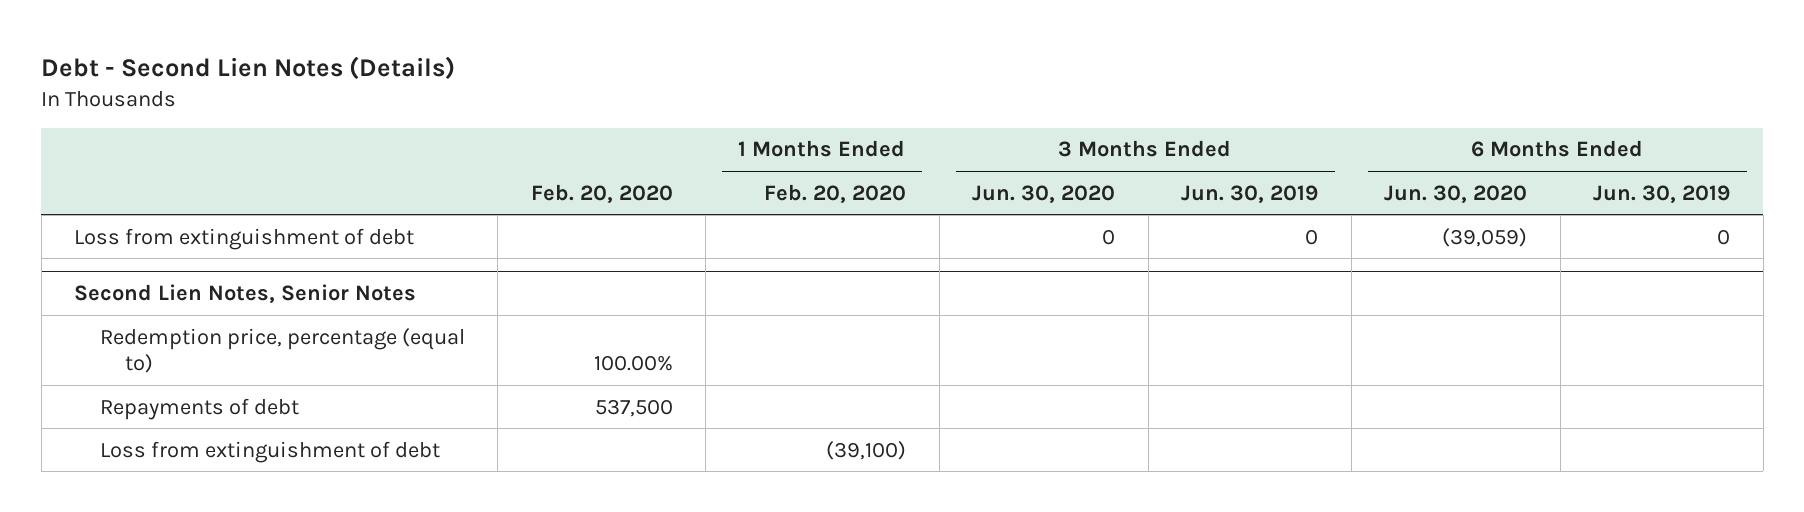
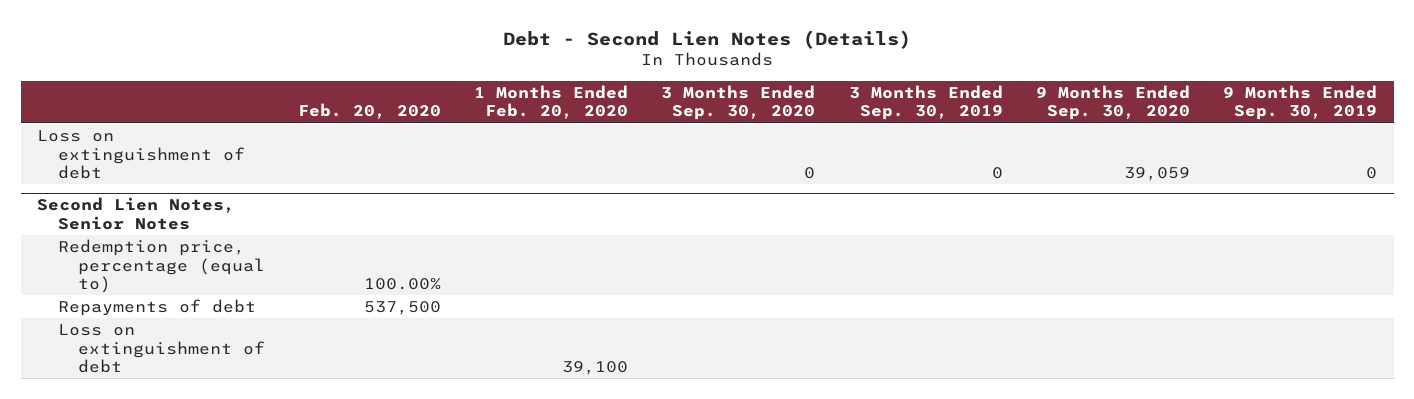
- | Feb. 20, 2020 | 1 Months Ended Feb. 20, 2020 | 3 Months Ended Jun. 30, 2020 | 3 Months Ended Jun. 30, 2019 | 6 Months Ended Jun. 30, 2020 | 6 Months Ended Jun. 30, 2019
+ | Feb. 20, 2020 | 1 Months Ended Feb. 20, 2020 | 3 Months Ended Sep. 30, 2020 | 3 Months Ended Sep. 30, 2019 | 9 Months Ended Sep. 30, 2020 | 9 Months Ended Sep. 30, 2019
- Loss from extinguishment of debt | | | 0 | 0 | (39,059) | 0
+ Loss on extinguishment of debt | | | 0 | 0 | 39,059 | 0
@ Second Lien Notes, Senior Notes
- Loss from extinguishment of debt | | (39,100) | | | |
+ Loss on extinguishment of debt | | 39,100 | | | |

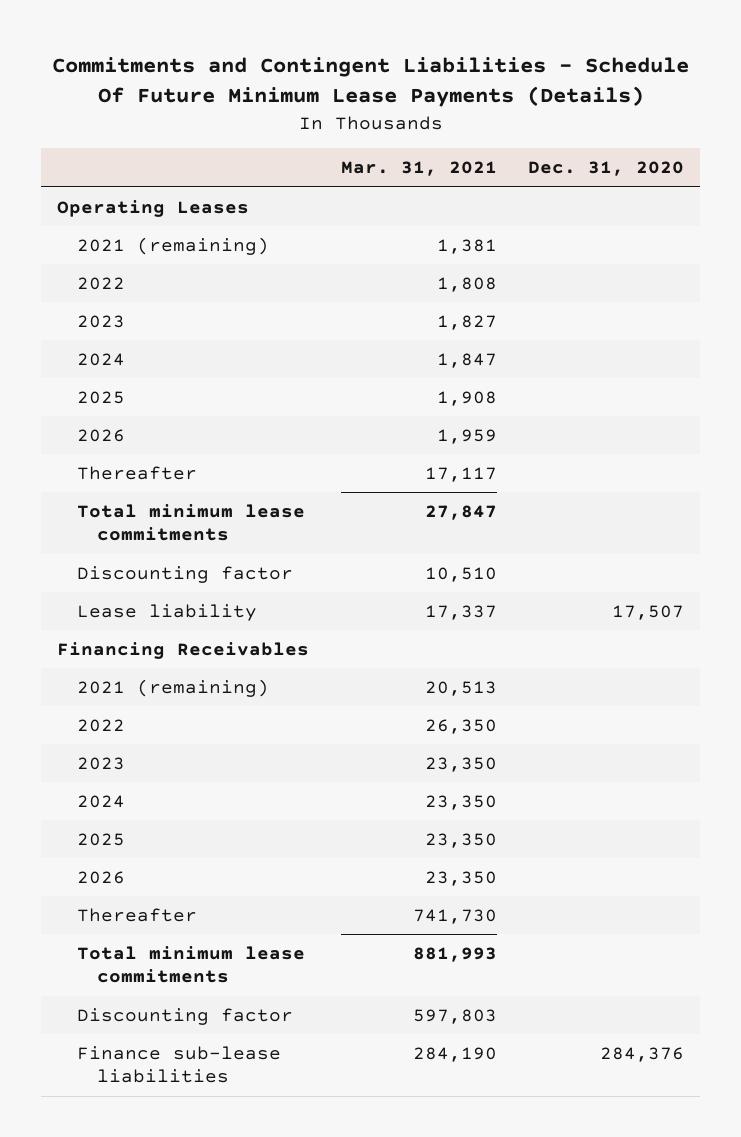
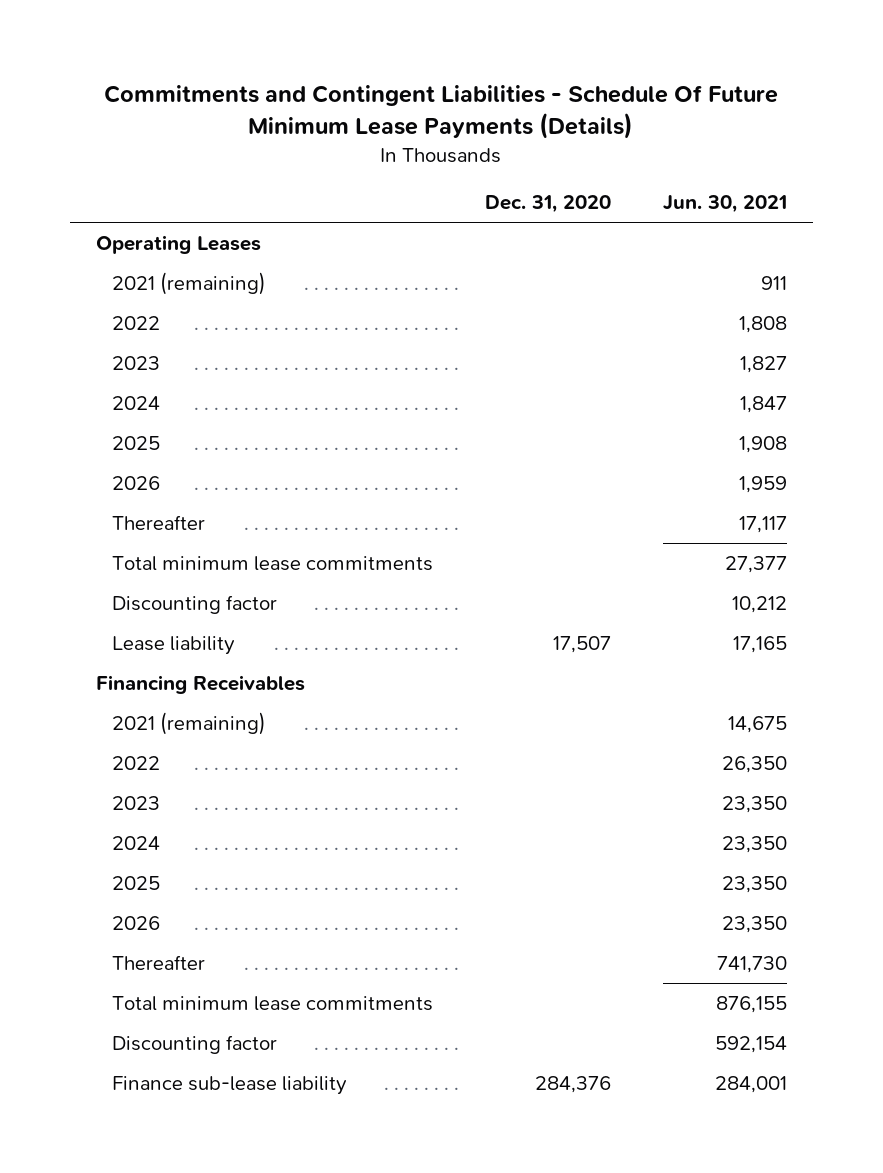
- | Mar. 31, 2021 | Dec. 31, 2020
+ | Dec. 31, 2020 | Jun. 30, 2021
- Finance sub-lease liabilities | 284,190 | 284,376
+ Finance sub-lease liability | 284,376 | 284,001

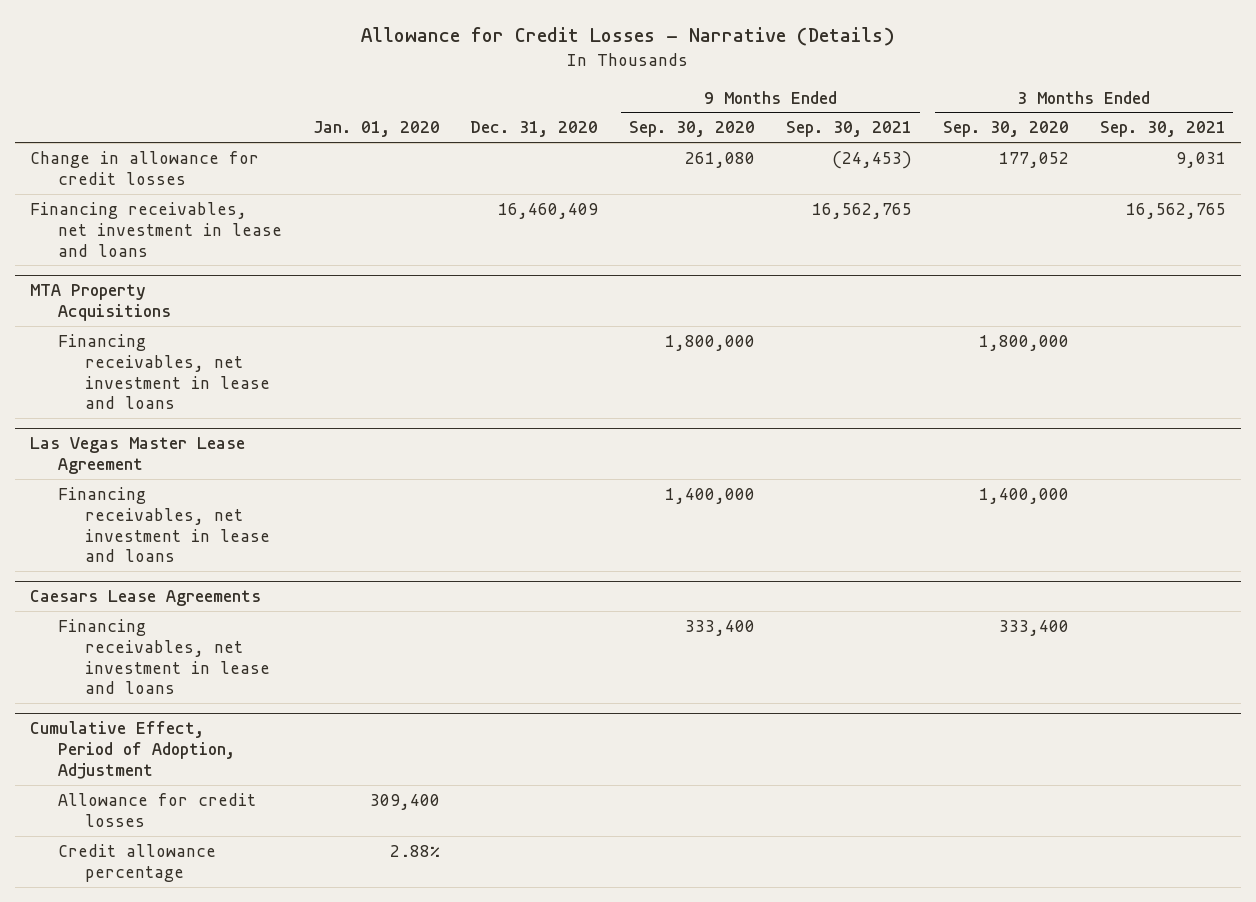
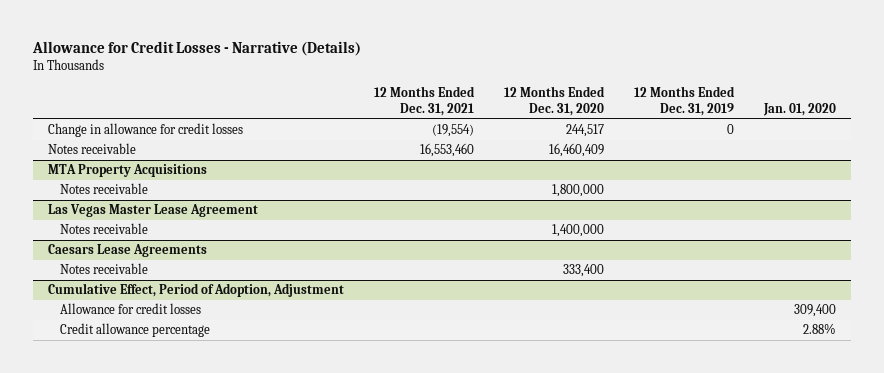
- | Jan. 01, 2020 | Dec. 31, 2020 | 9 Months Ended Sep. 30, 2020 | 9 Months Ended Sep. 30, 2021 | 3 Months Ended Sep. 30, 2020 | 3 Months Ended Sep. 30, 2021
+ | 12 Months Ended Dec. 31, 2021 | 12 Months Ended Dec. 31, 2020 | 12 Months Ended Dec. 31, 2019 | Jan. 01, 2020
- Financing receivables, net investment in lease and loans | | 16,460,409 | | 16,562,765 | | 16,562,765
+ Notes receivable | 16,553,460 | 16,460,409 | |
@ MTA Property Acquisitions
- Financing receivables, net investment in lease and loans | | | 1,800,000 | | 1,800,000 |
+ Notes receivable | | 1,800,000 | |
@ Las Vegas Master Lease Agreement
- Financing receivables, net investment in lease and loans | | | 1,400,000 | | 1,400,000 |
+ Notes receivable | | 1,400,000 | |
@ Caesars Lease Agreements
- Financing receivables, net investment in lease and loans | | | 333,400 | | 333,400 |
+ Notes receivable | | 333,400 | |

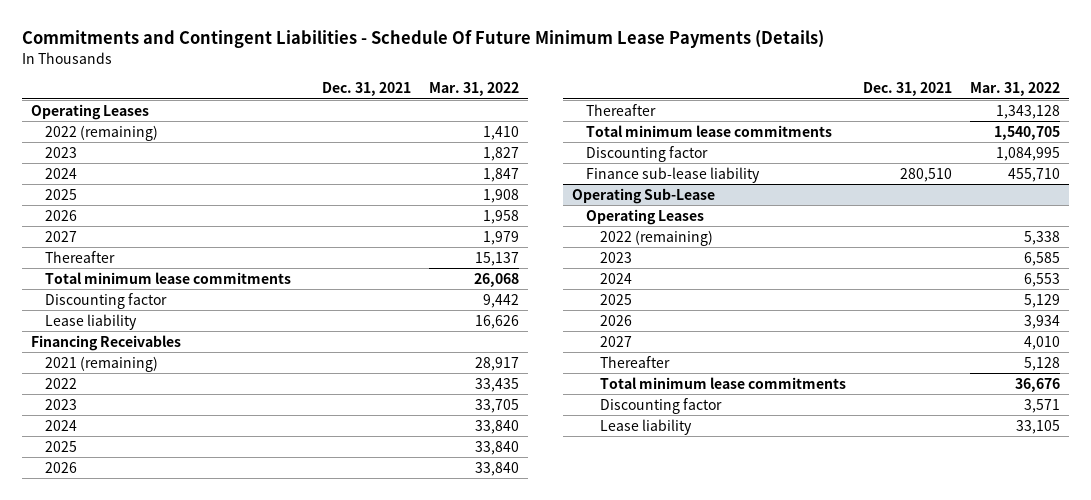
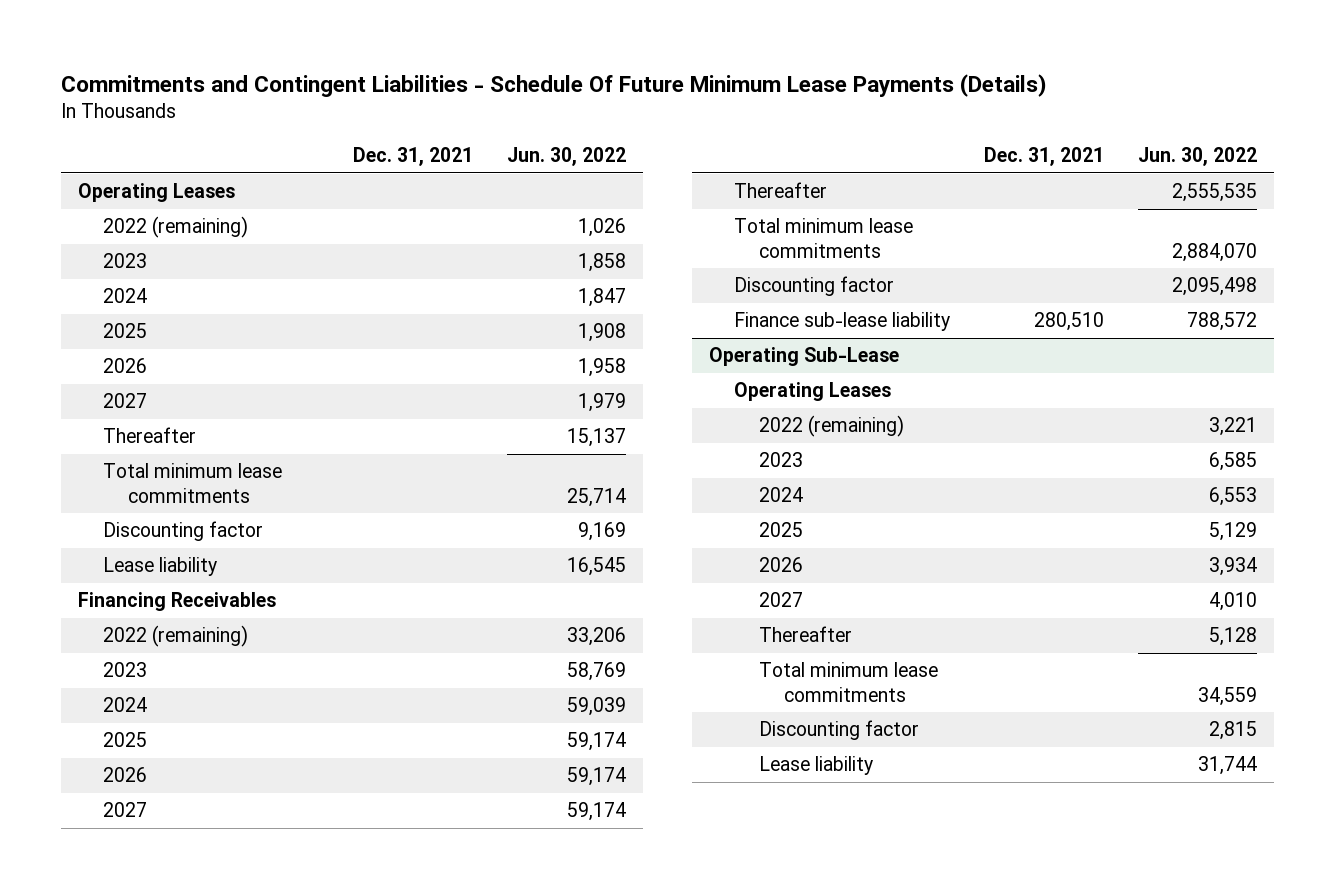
- | Dec. 31, 2021 | Mar. 31, 2022
+ | Dec. 31, 2021 | Jun. 30, 2022
- 2021 (remaining) | | 28,917
- 2022 | | 33,435
+ 2022 (remaining) | | 33,206
+ 2027 | | 59,174

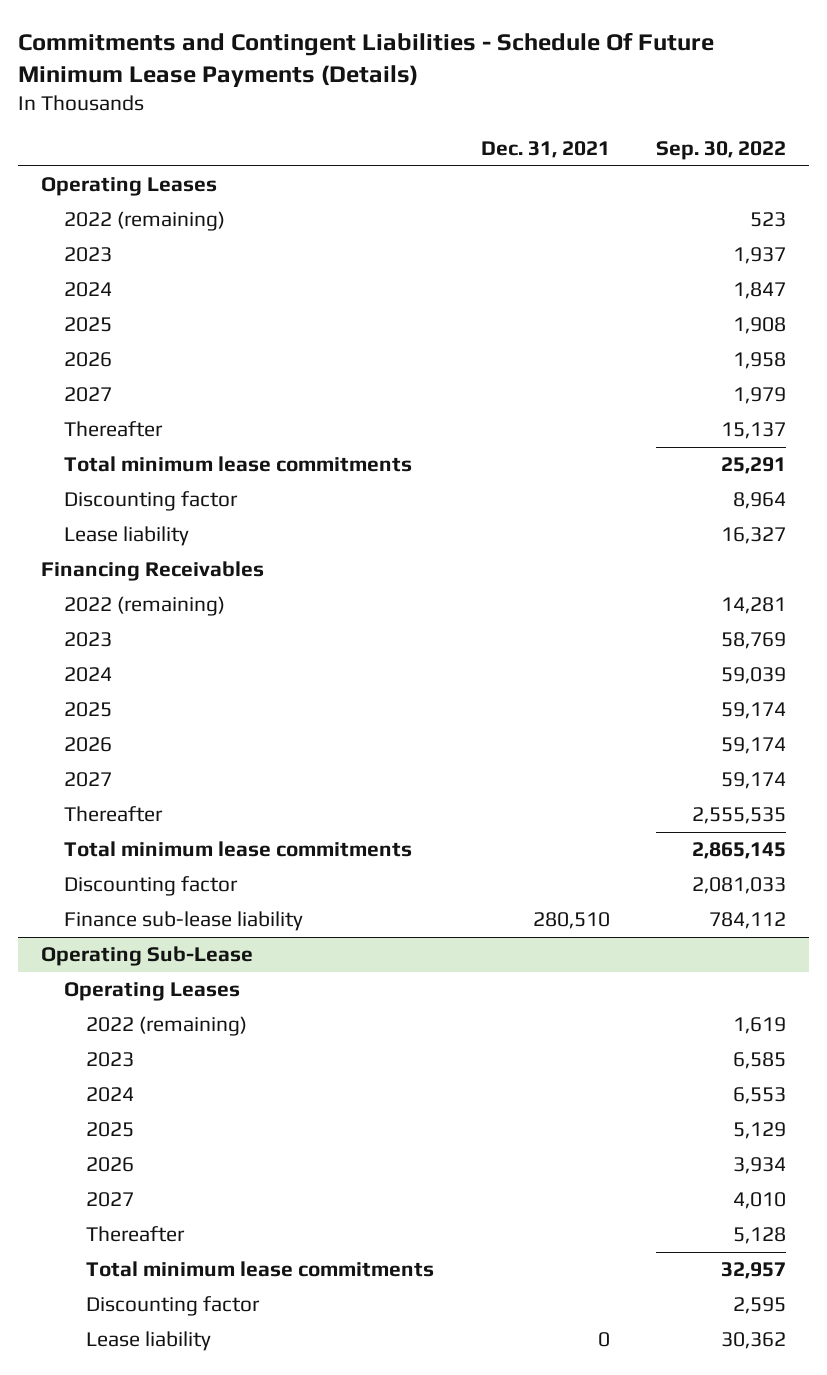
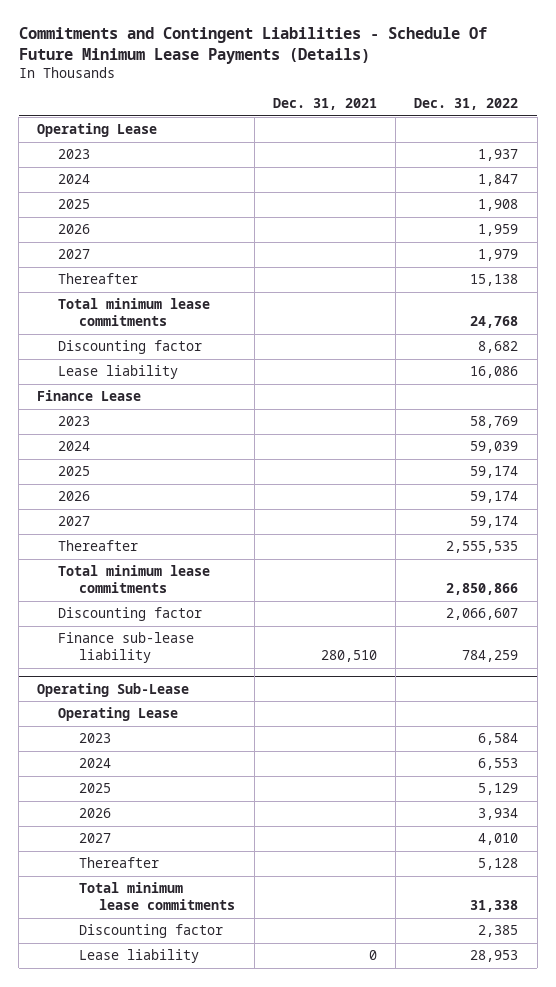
- | Dec. 31, 2021 | Sep. 30, 2022
+ | Dec. 31, 2021 | Dec. 31, 2022
- Operating Leases
- 2022 (remaining) | | 523
+ Operating Lease
- Financing Receivables
- 2022 (remaining) | | 14,281
+ Finance Lease
@ Operating Sub-Lease
- Operating Leases
- 2022 (remaining) | | 1,619
+ Operating Lease

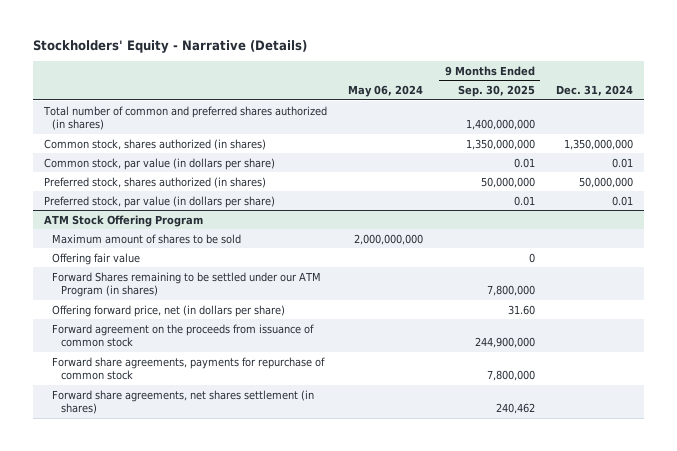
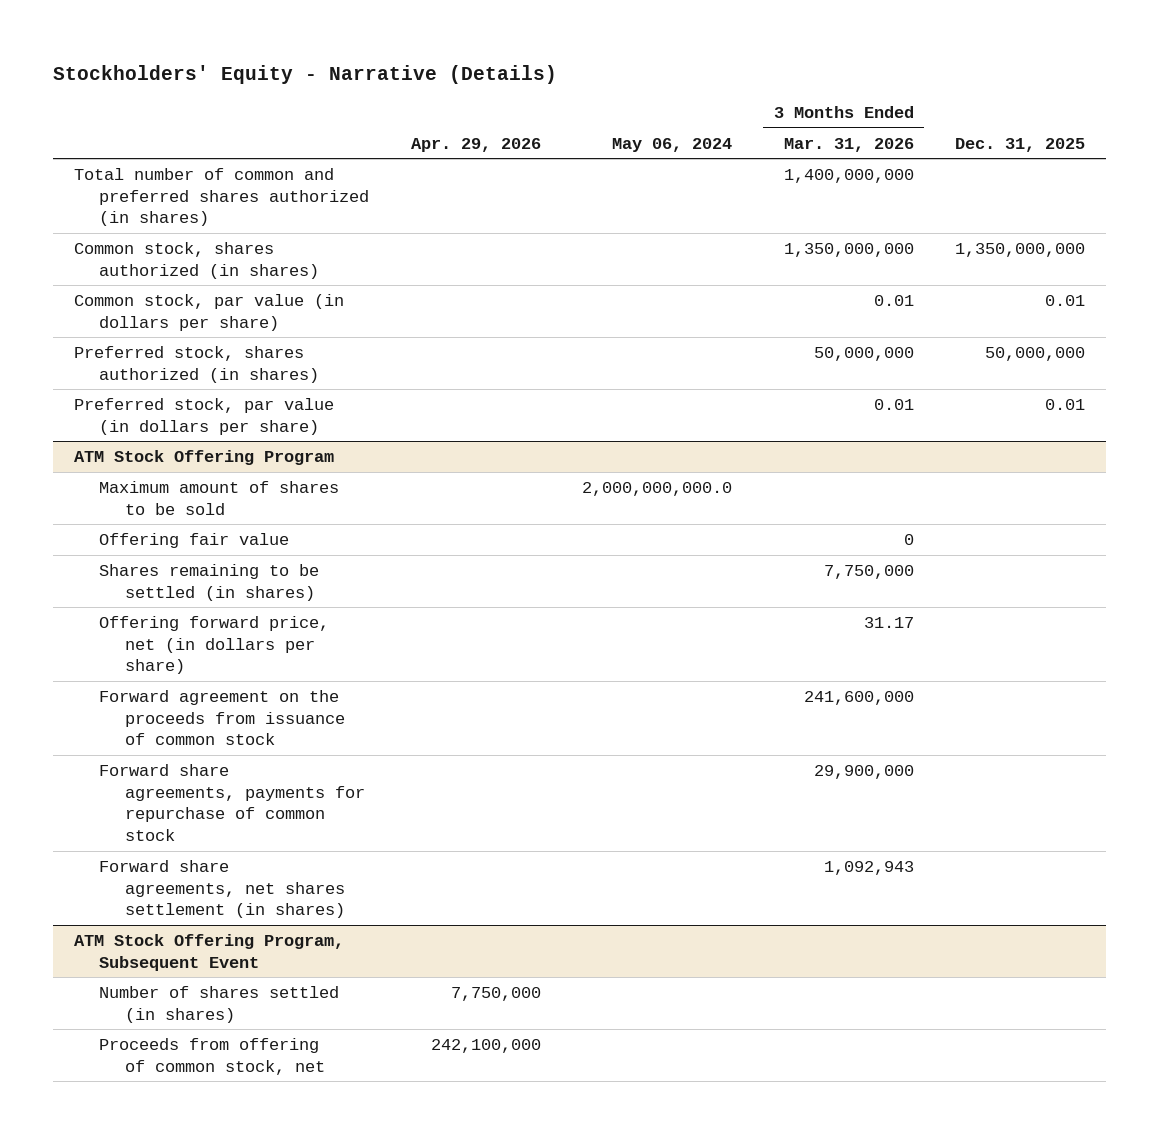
- | May 06, 2024 | 9 Months Ended Sep. 30, 2025 | Dec. 31, 2024
+ | Apr. 29, 2026 | May 06, 2024 | 3 Months Ended Mar. 31, 2026 | Dec. 31, 2025
@ ATM Stock Offering Program
- Maximum amount of shares to be sold | 2,000,000,000 | |
+ Maximum amount of shares to be sold | | 2,000,000,000.0 | |
- Forward Shares remaining to be settled under our ATM Program (in shares) | | 7,800,000 |
+ Shares remaining to be settled (in shares) | | | 7,750,000 |
+ ATM Stock Offering Program, Subsequent Event
+ Number of shares settled (in shares) | 7,750,000 | | |
+ Proceeds from offering of common stock, net | 242,100,000 | | |

